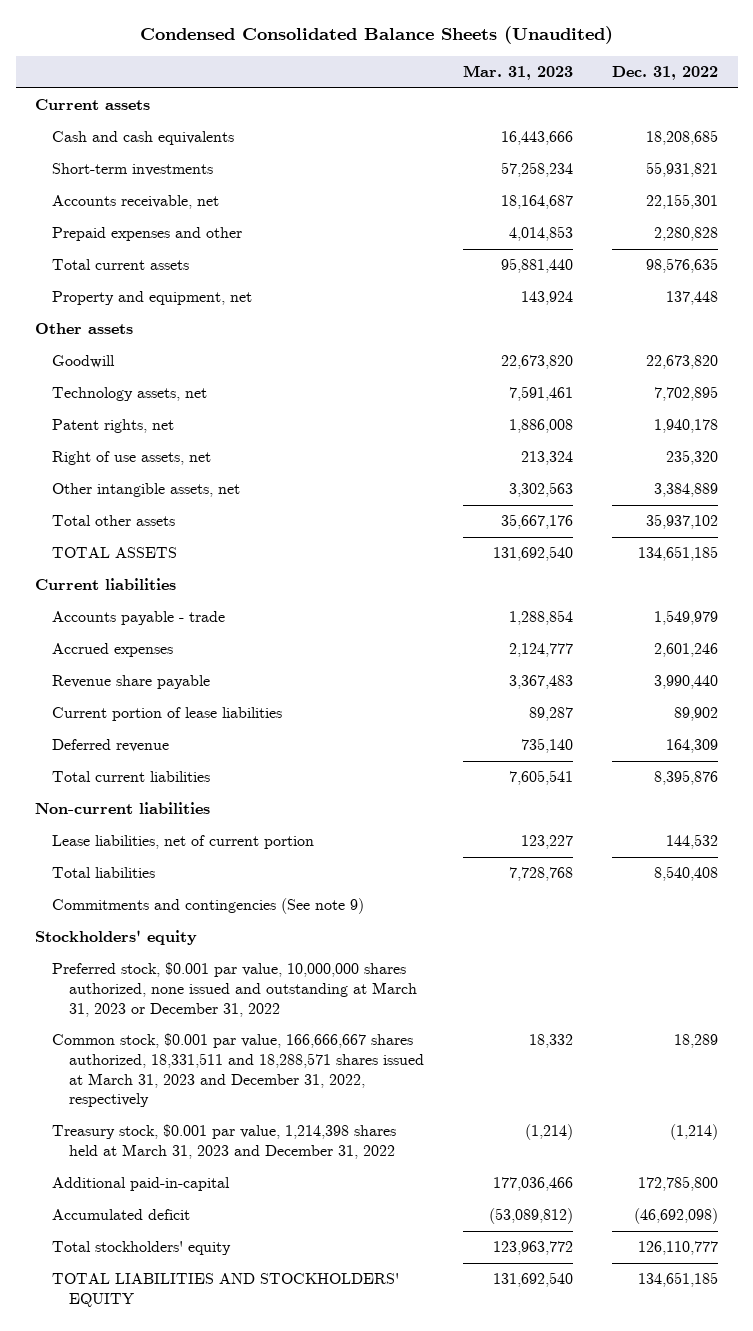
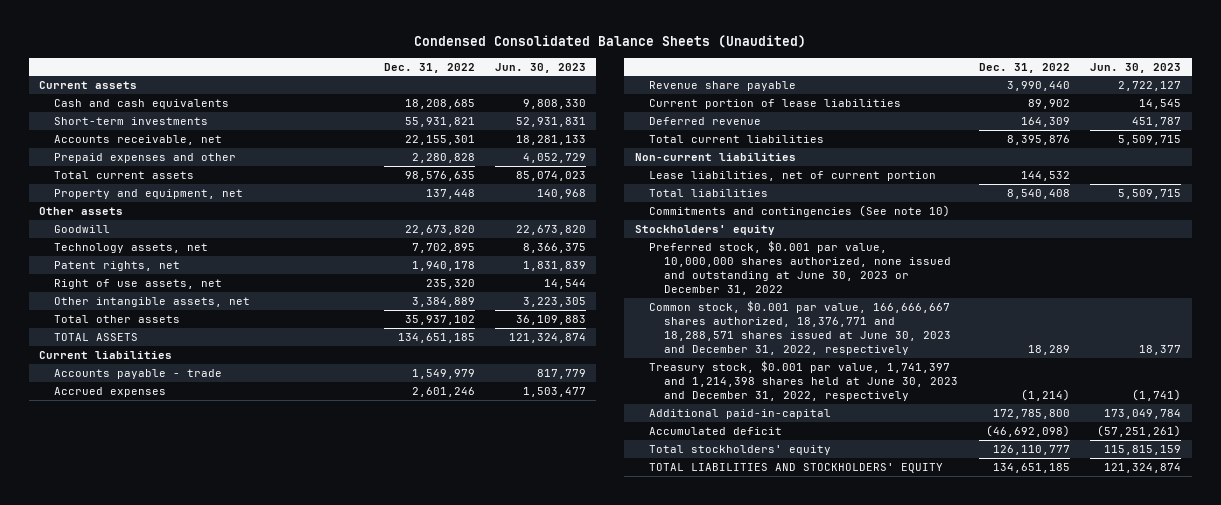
- | Mar. 31, 2023 | Dec. 31, 2022
+ | Dec. 31, 2022 | Jun. 30, 2023
- Commitments and contingencies (See note 9)
+ Commitments and contingencies (See note 10)
- Preferred stock, $0.001 par value, 10,000,000 shares authorized, none issued and outstanding at March 31, 2023 or December 31, 2022
- Common stock, $0.001 par value, 166,666,667 shares authorized, 18,331,511 and 18,288,571 shares issued at March 31, 2023 and December 31, 2022, respectively | 18,332 | 18,289
- Treasury stock, $0.001 par value, 1,214,398 shares held at March 31, 2023 and December 31, 2022 | (1,214) | (1,214)
+ Preferred stock, $0.001 par value, 10,000,000 shares authorized, none issued and outstanding at June 30, 2023 or December 31, 2022
+ Common stock, $0.001 par value, 166,666,667 shares authorized, 18,376,771 and 18,288,571 shares issued at June 30, 2023 and December 31, 2022, respectively | 18,289 | 18,377
+ Treasury stock, $0.001 par value, 1,741,397 and 1,214,398 shares held at June 30, 2023 and December 31, 2022, respectively | (1,214) | (1,741)

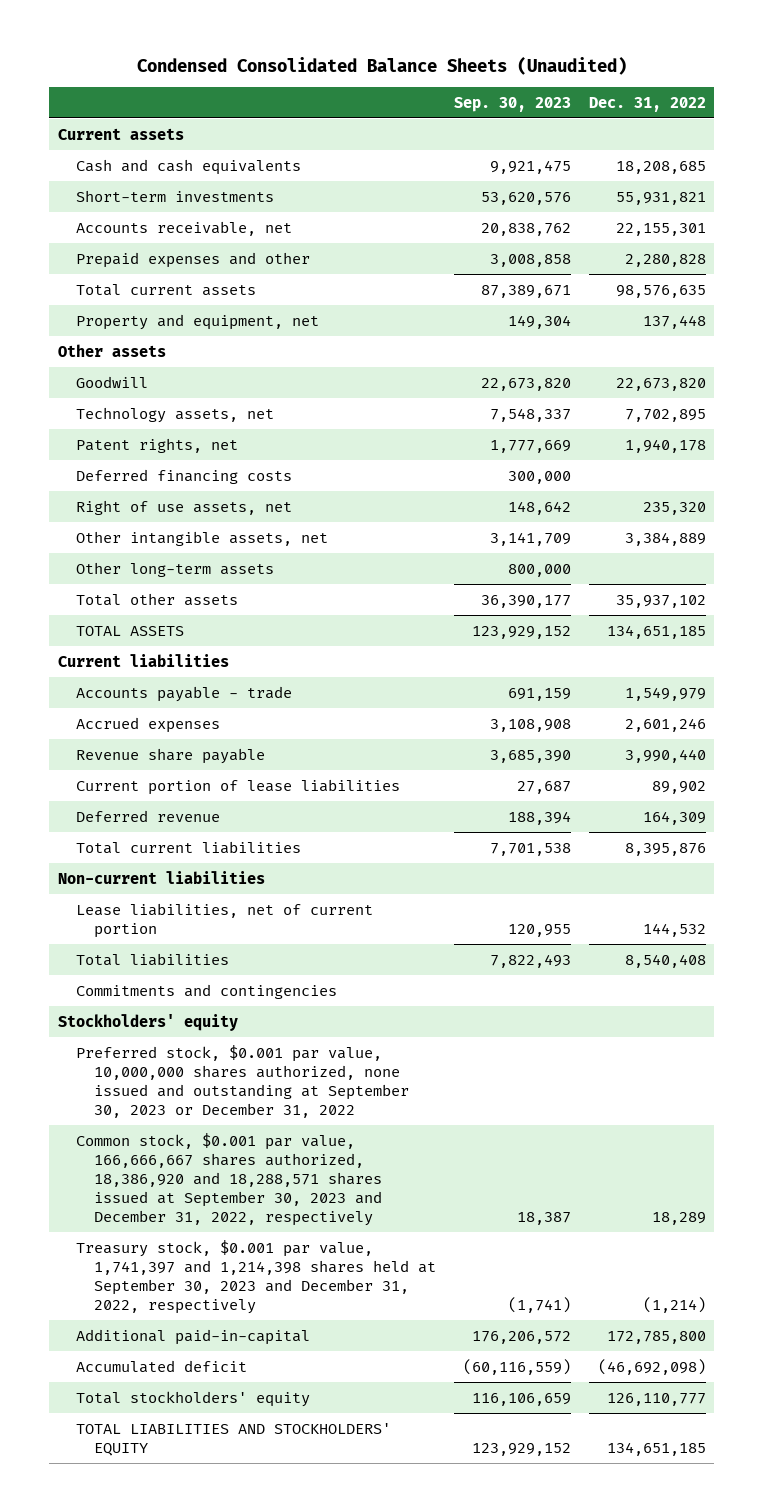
- | Dec. 31, 2022 | Jun. 30, 2023
+ | Sep. 30, 2023 | Dec. 31, 2022
+ Deferred financing costs | 300,000 |
+ Other long-term assets | 800,000 |
- Commitments and contingencies (See note 10)
+ Commitments and contingencies
- Preferred stock, $0.001 par value, 10,000,000 shares authorized, none issued and outstanding at June 30, 2023 or December 31, 2022
- Common stock, $0.001 par value, 166,666,667 shares authorized, 18,376,771 and 18,288,571 shares issued at June 30, 2023 and December 31, 2022, respectively | 18,289 | 18,377
- Treasury stock, $0.001 par value, 1,741,397 and 1,214,398 shares held at June 30, 2023 and December 31, 2022, respectively | (1,214) | (1,741)
+ Preferred stock, $0.001 par value, 10,000,000 shares authorized, none issued and outstanding at September 30, 2023 or December 31, 2022
+ Common stock, $0.001 par value, 166,666,667 shares authorized, 18,386,920 and 18,288,571 shares issued at September 30, 2023 and December 31, 2022, respectively | 18,387 | 18,289
+ Treasury stock, $0.001 par value, 1,741,397 and 1,214,398 shares held at September 30, 2023 and December 31, 2022, respectively | (1,741) | (1,214)

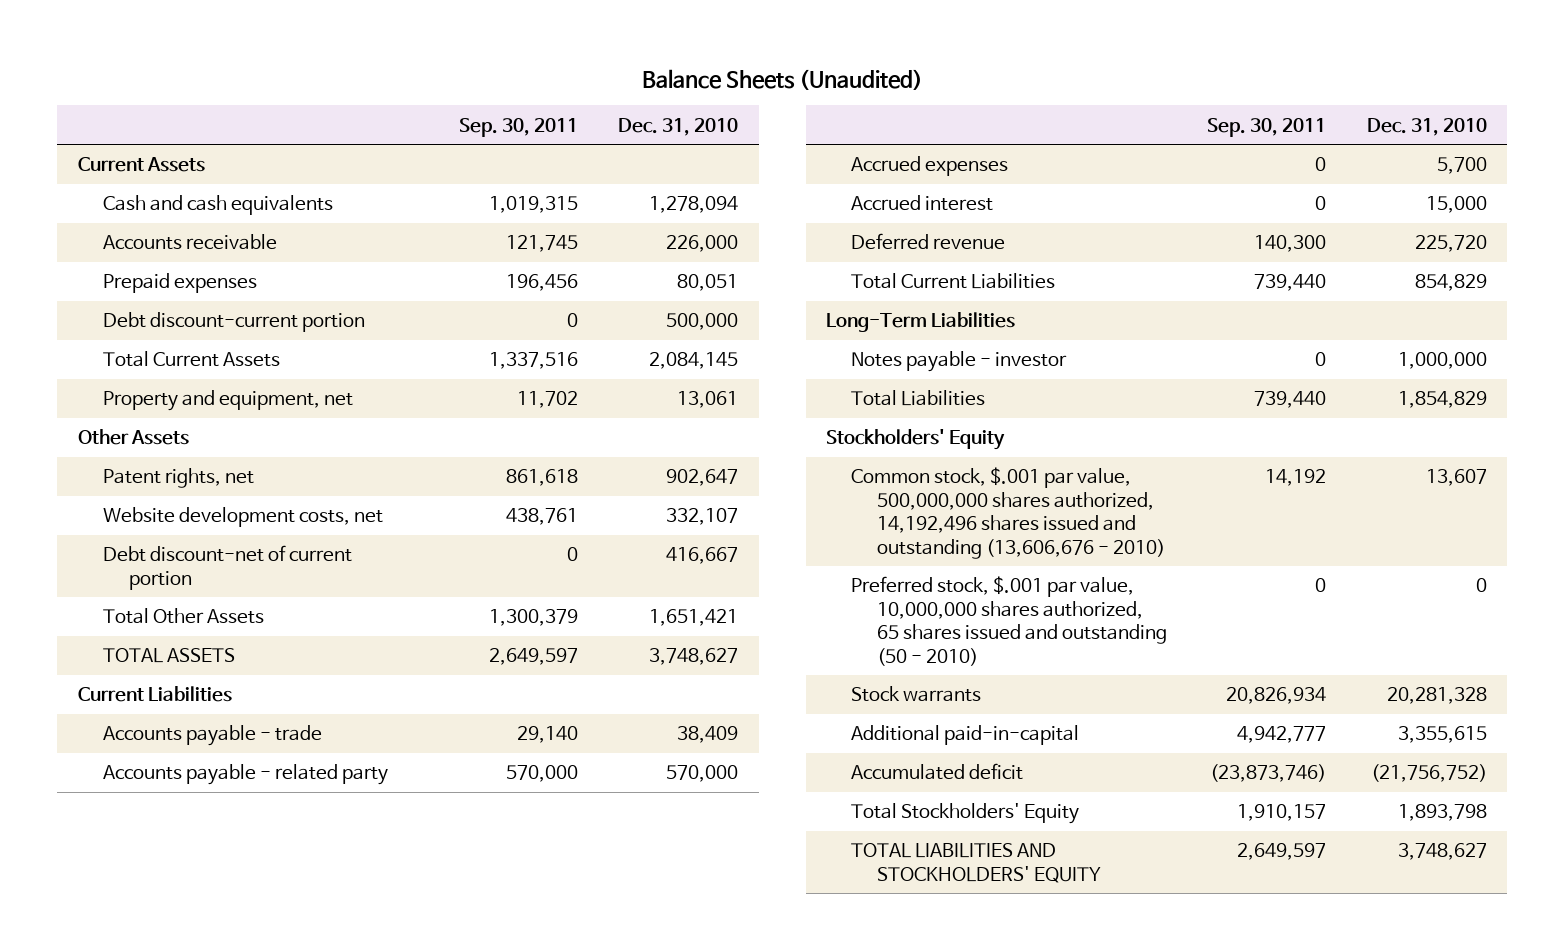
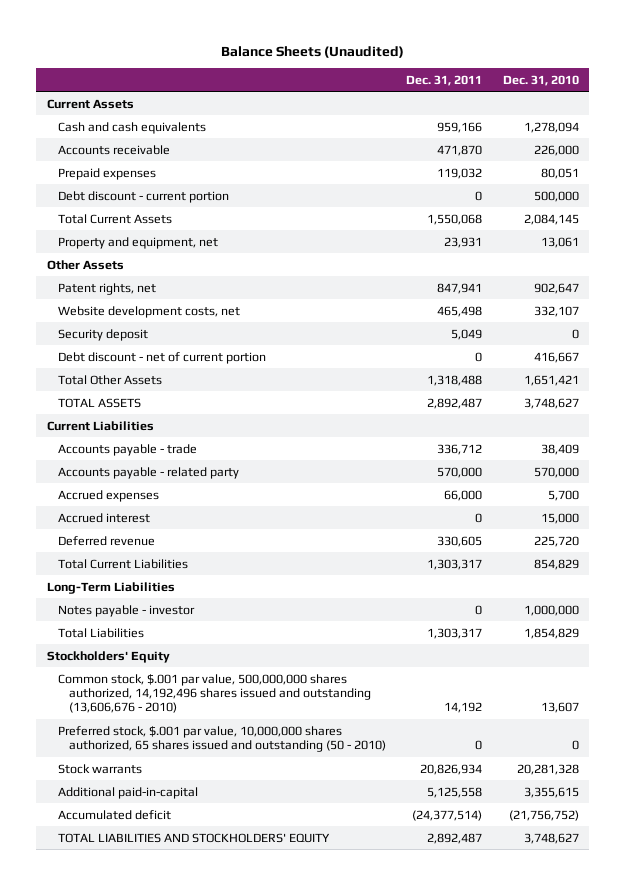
- | Sep. 30, 2011 | Dec. 31, 2010
+ | Dec. 31, 2011 | Dec. 31, 2010
- Debt discount-current portion | 0 | 500,000
+ Debt discount - current portion | 0 | 500,000
- Debt discount-net of current portion | 0 | 416,667
+ Security deposit | 5,049 | 0
+ Debt discount - net of current portion | 0 | 416,667
- Total Stockholders' Equity | 1,910,157 | 1,893,798

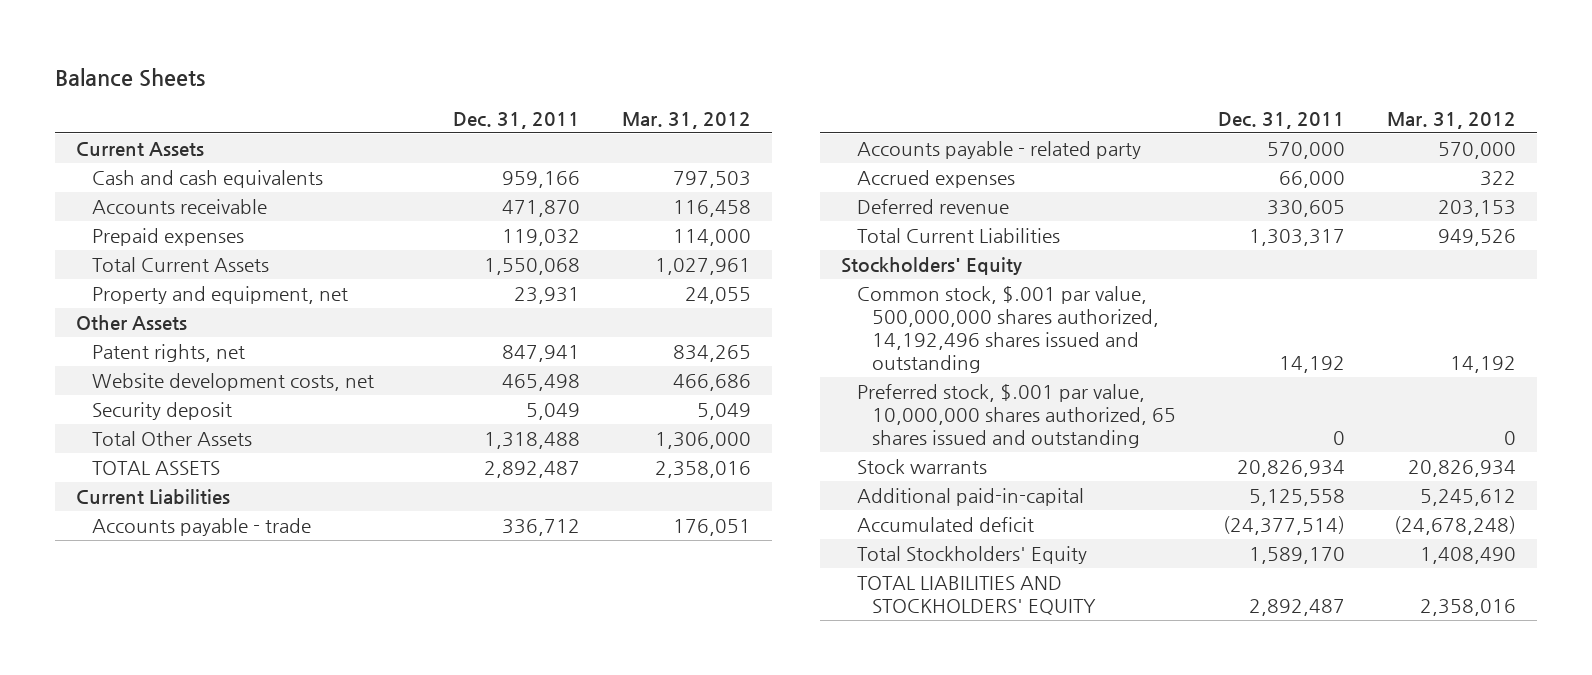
- Balance Sheets (Unaudited)
+ Balance Sheets
- | Dec. 31, 2011 | Dec. 31, 2010
+ | Dec. 31, 2011 | Mar. 31, 2012
- Debt discount - current portion | 0 | 500,000
- Debt discount - net of current portion | 0 | 416,667
- Accrued interest | 0 | 15,000
- Long-Term Liabilities
- Notes payable - investor | 0 | 1,000,000
- Total Liabilities | 1,303,317 | 1,854,829
- Common stock, $.001 par value, 500,000,000 shares authorized, 14,192,496 shares issued and outstanding (13,606,676 - 2010) | 14,192 | 13,607
- Preferred stock, $.001 par value, 10,000,000 shares authorized, 65 shares issued and outstanding (50 - 2010) | 0 | 0
+ Common stock, $.001 par value, 500,000,000 shares authorized, 14,192,496 shares issued and outstanding | 14,192 | 14,192
+ Preferred stock, $.001 par value, 10,000,000 shares authorized, 65 shares issued and outstanding | 0 | 0
+ Total Stockholders' Equity | 1,589,170 | 1,408,490

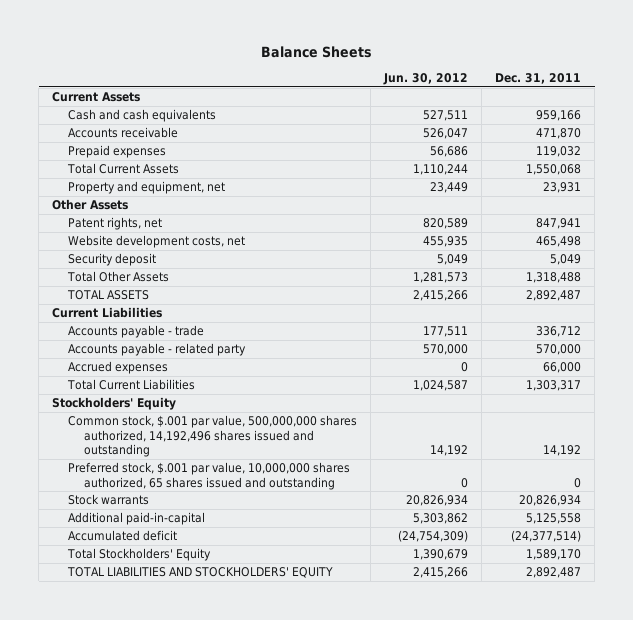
- | Dec. 31, 2011 | Mar. 31, 2012
+ | Jun. 30, 2012 | Dec. 31, 2011
- Deferred revenue | 330,605 | 203,153

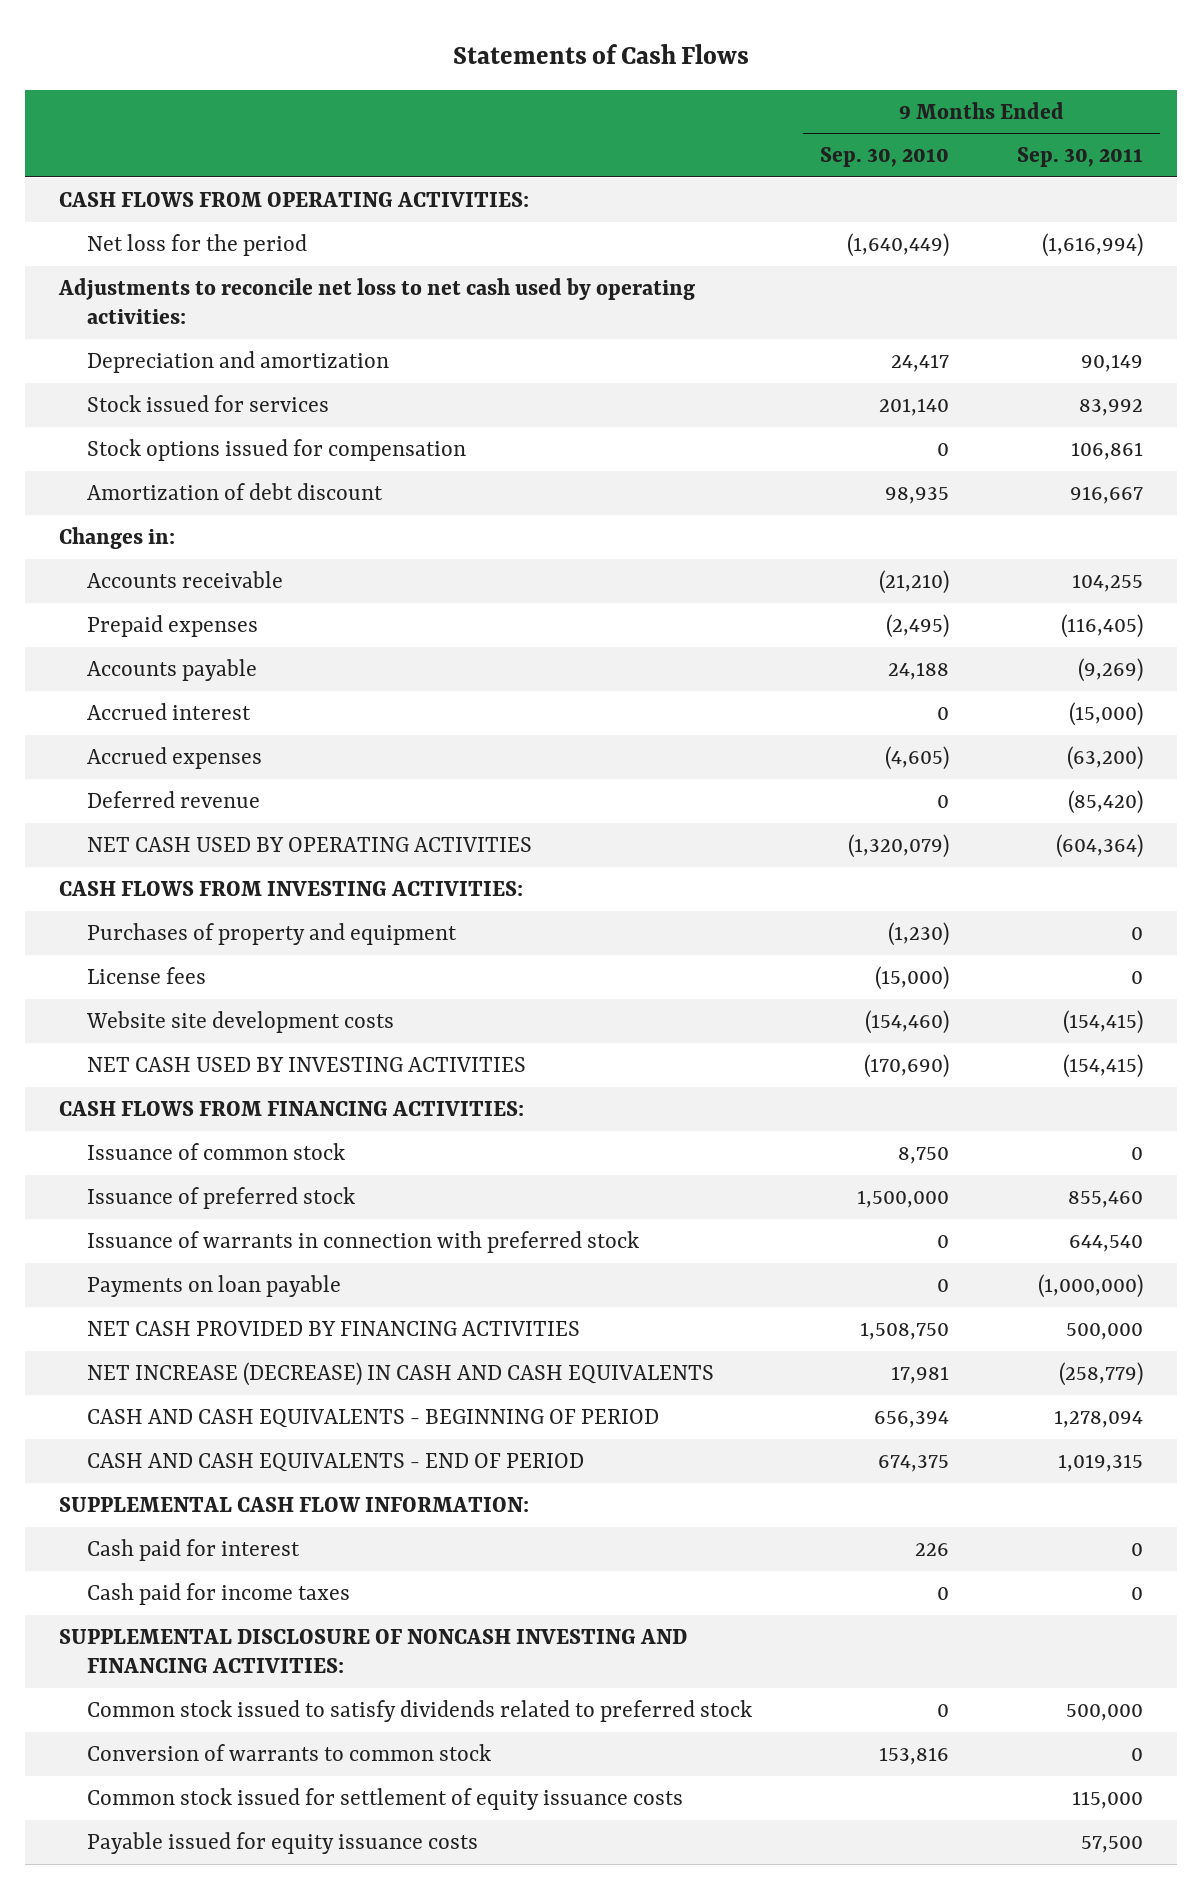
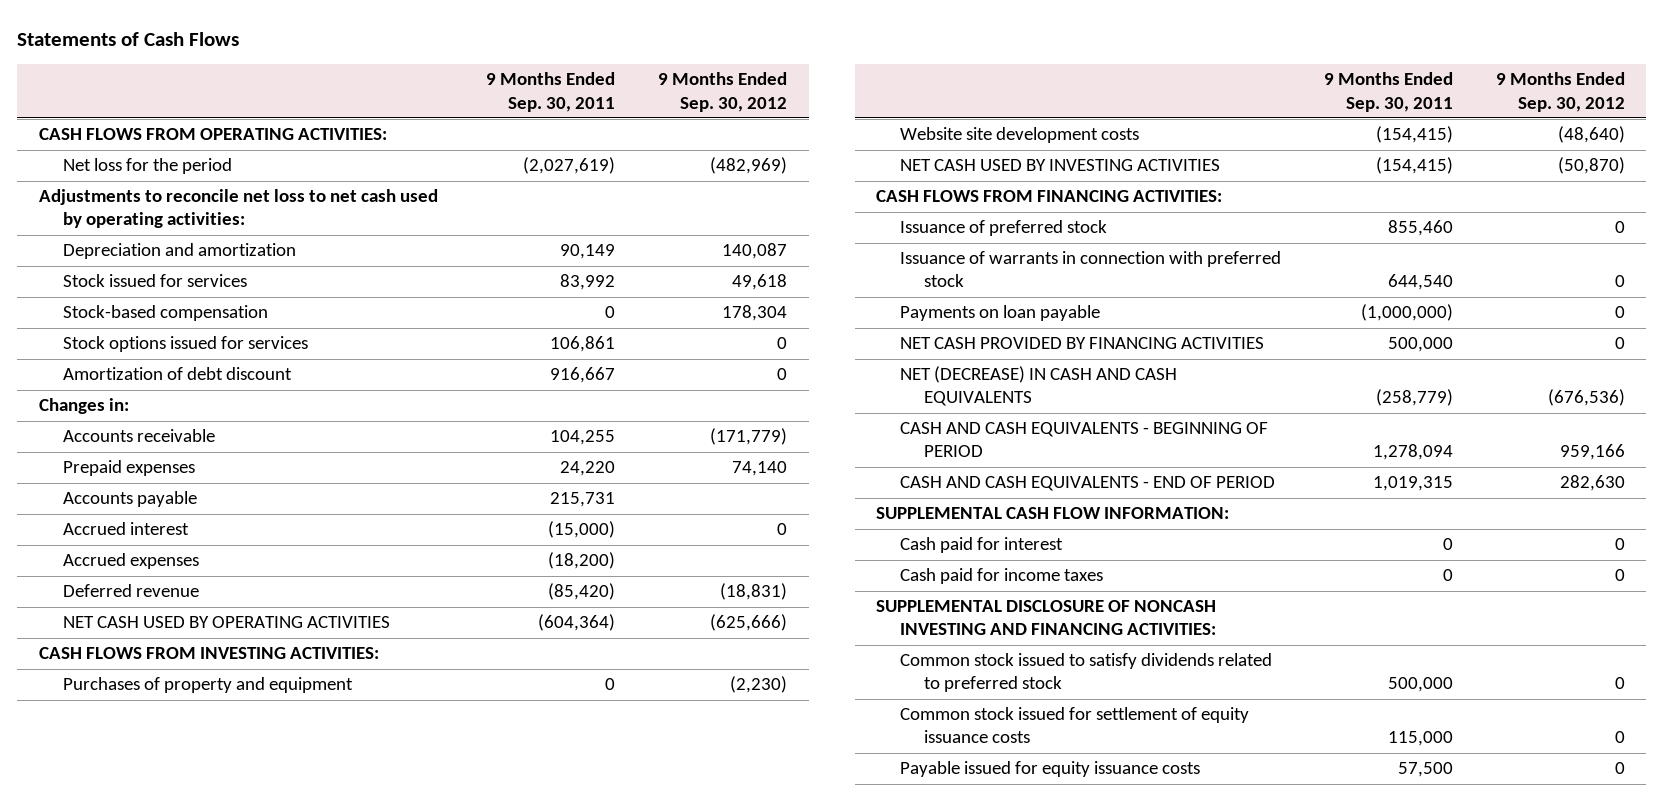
- | 9 Months Ended Sep. 30, 2010 | 9 Months Ended Sep. 30, 2011
+ | 9 Months Ended Sep. 30, 2011 | 9 Months Ended Sep. 30, 2012
- Net loss for the period | (1,640,449) | (1,616,994)
+ Net loss for the period | (2,027,619) | (482,969)
- Stock options issued for compensation | 0 | 106,861
+ Stock-based compensation | 0 | 178,304
+ Stock options issued for services | 106,861 | 0
- Prepaid expenses | (2,495) | (116,405)
- Accounts payable | 24,188 | (9,269)
+ Prepaid expenses | 24,220 | 74,140
+ Accounts payable | 215,731 |
- Accrued expenses | (4,605) | (63,200)
+ Accrued expenses | (18,200) |
- License fees | (15,000) | 0
- Issuance of common stock | 8,750 | 0
- NET INCREASE (DECREASE) IN CASH AND CASH EQUIVALENTS | 17,981 | (258,779)
+ NET (DECREASE) IN CASH AND CASH EQUIVALENTS | (258,779) | (676,536)
- Conversion of warrants to common stock | 153,816 | 0

